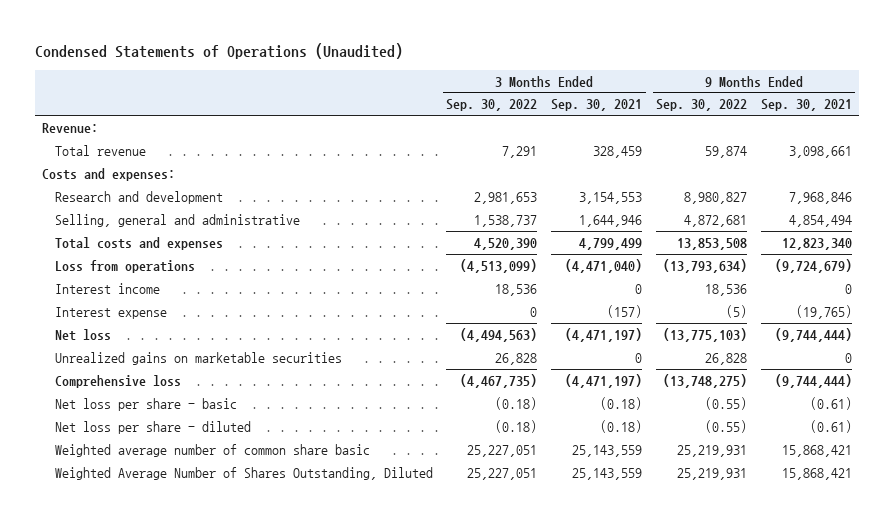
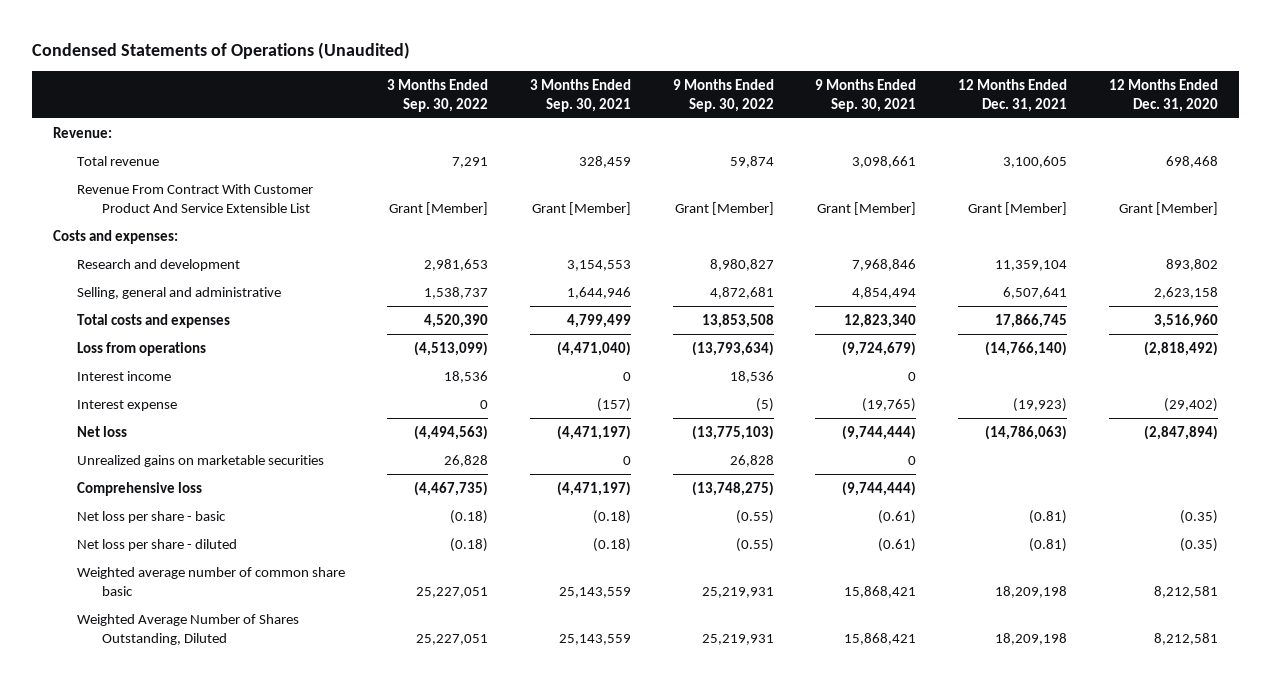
- | 3 Months Ended Sep. 30, 2022 | 3 Months Ended Sep. 30, 2021 | 9 Months Ended Sep. 30, 2022 | 9 Months Ended Sep. 30, 2021
+ | 3 Months Ended Sep. 30, 2022 | 3 Months Ended Sep. 30, 2021 | 9 Months Ended Sep. 30, 2022 | 9 Months Ended Sep. 30, 2021 | 12 Months Ended Dec. 31, 2021 | 12 Months Ended Dec. 31, 2020
+ Revenue From Contract With Customer Product And Service Extensible List | Grant [Member] | Grant [Member] | Grant [Member] | Grant [Member] | Grant [Member] | Grant [Member]

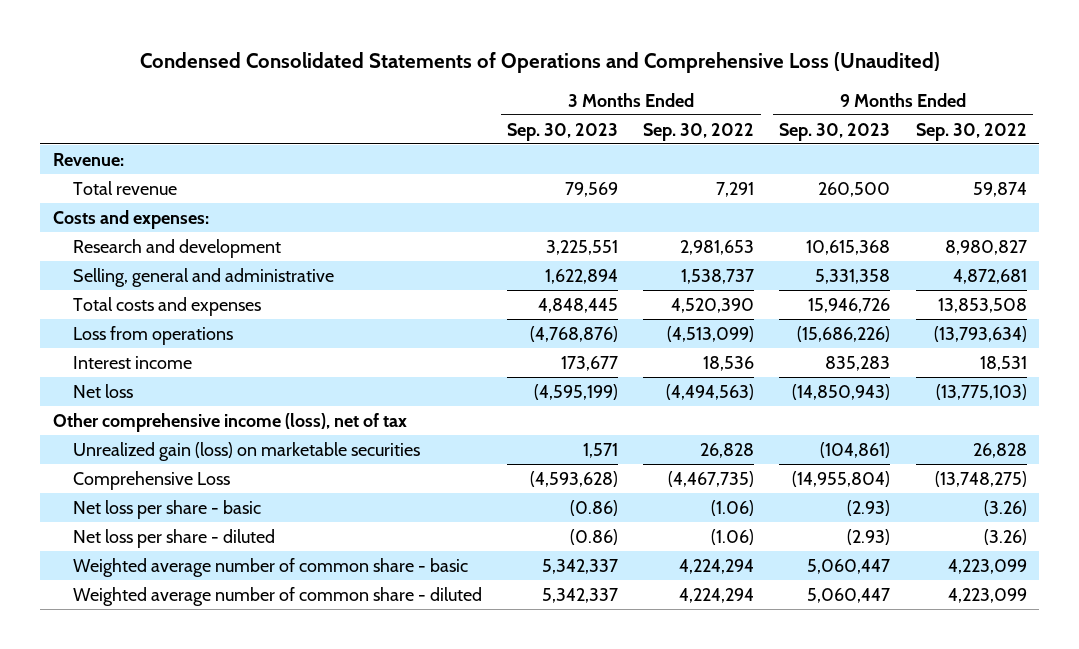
- Condensed Statements of Operations (Unaudited)
+ Condensed Consolidated Statements of Operations and Comprehensive Loss (Unaudited)
- | 3 Months Ended Sep. 30, 2022 | 3 Months Ended Sep. 30, 2021 | 9 Months Ended Sep. 30, 2022 | 9 Months Ended Sep. 30, 2021 | 12 Months Ended Dec. 31, 2021 | 12 Months Ended Dec. 31, 2020
+ | 3 Months Ended Sep. 30, 2023 | 3 Months Ended Sep. 30, 2022 | 9 Months Ended Sep. 30, 2023 | 9 Months Ended Sep. 30, 2022
- Revenue From Contract With Customer Product And Service Extensible List | Grant [Member] | Grant [Member] | Grant [Member] | Grant [Member] | Grant [Member] | Grant [Member]
- Interest income | 18,536 | 0 | 18,536 | 0 | |
- Interest expense | 0 | (157) | (5) | (19,765) | (19,923) | (29,402)
+ Interest income | 173,677 | 18,536 | 835,283 | 18,531
- Unrealized gains on marketable securities | 26,828 | 0 | 26,828 | 0 | |
- Comprehensive loss | (4,467,735) | (4,471,197) | (13,748,275) | (9,744,444) | |
- Net loss per share - basic | (0.18) | (0.18) | (0.55) | (0.61) | (0.81) | (0.35)
- Net loss per share - diluted | (0.18) | (0.18) | (0.55) | (0.61) | (0.81) | (0.35)
- Weighted average number of common share basic | 25,227,051 | 25,143,559 | 25,219,931 | 15,868,421 | 18,209,198 | 8,212,581
- Weighted Average Number of Shares Outstanding, Diluted | 25,227,051 | 25,143,559 | 25,219,931 | 15,868,421 | 18,209,198 | 8,212,581
+ Other comprehensive income (loss), net of tax
+ Unrealized gain (loss) on marketable securities | 1,571 | 26,828 | (104,861) | 26,828
+ Comprehensive Loss | (4,593,628) | (4,467,735) | (14,955,804) | (13,748,275)
+ Net loss per share - basic | (0.86) | (1.06) | (2.93) | (3.26)
+ Net loss per share - diluted | (0.86) | (1.06) | (2.93) | (3.26)
+ Weighted average number of common share - basic | 5,342,337 | 4,224,294 | 5,060,447 | 4,223,099
+ Weighted average number of common share - diluted | 5,342,337 | 4,224,294 | 5,060,447 | 4,223,099

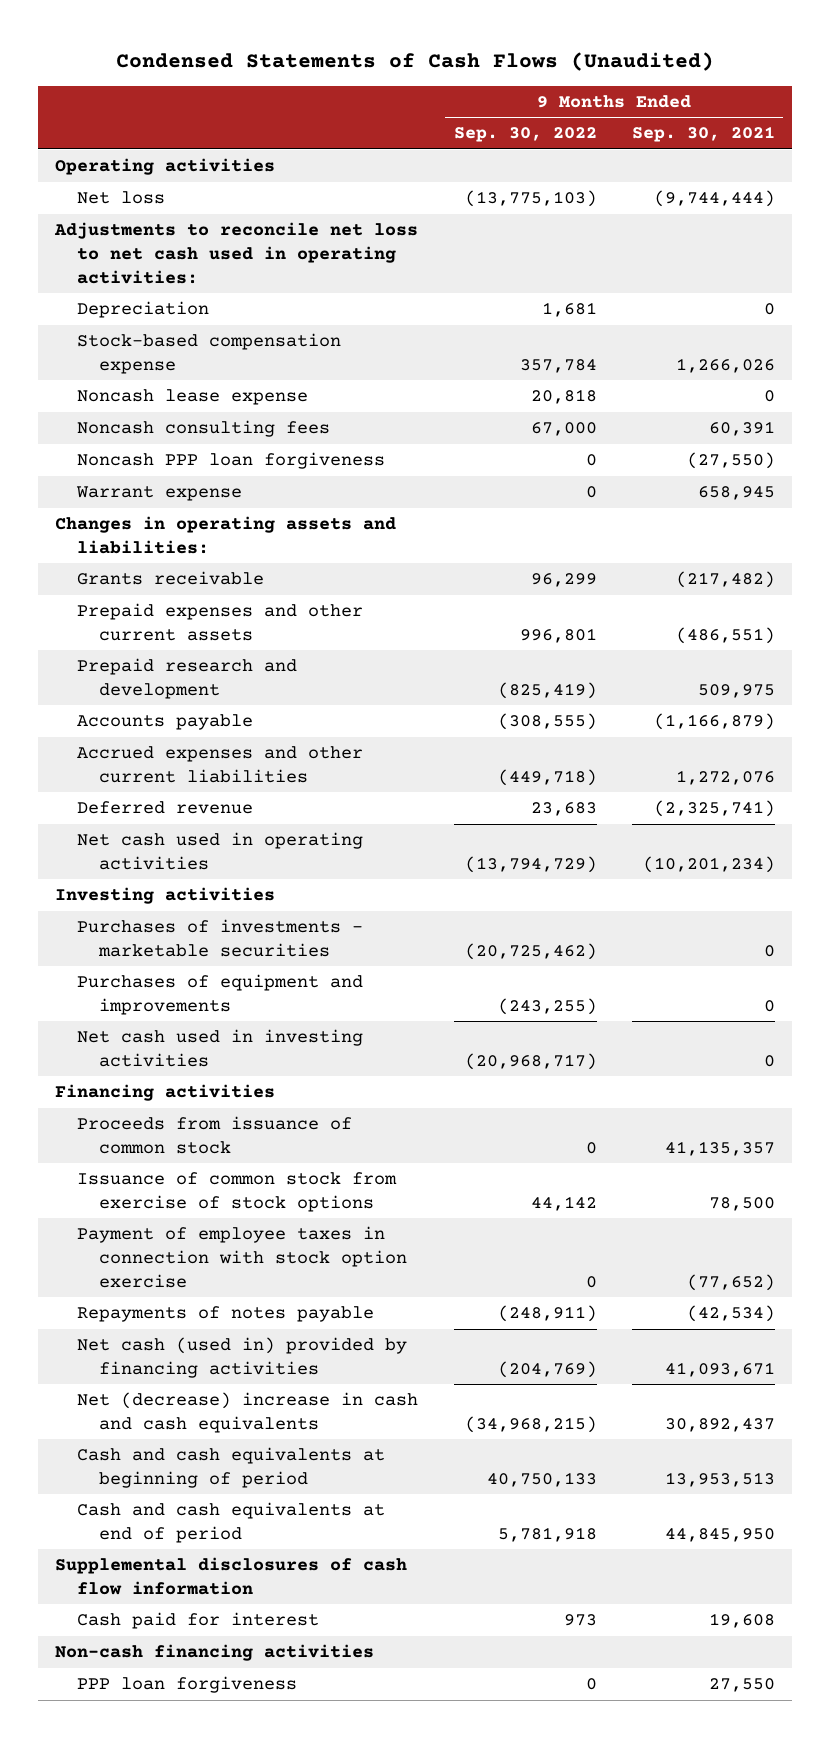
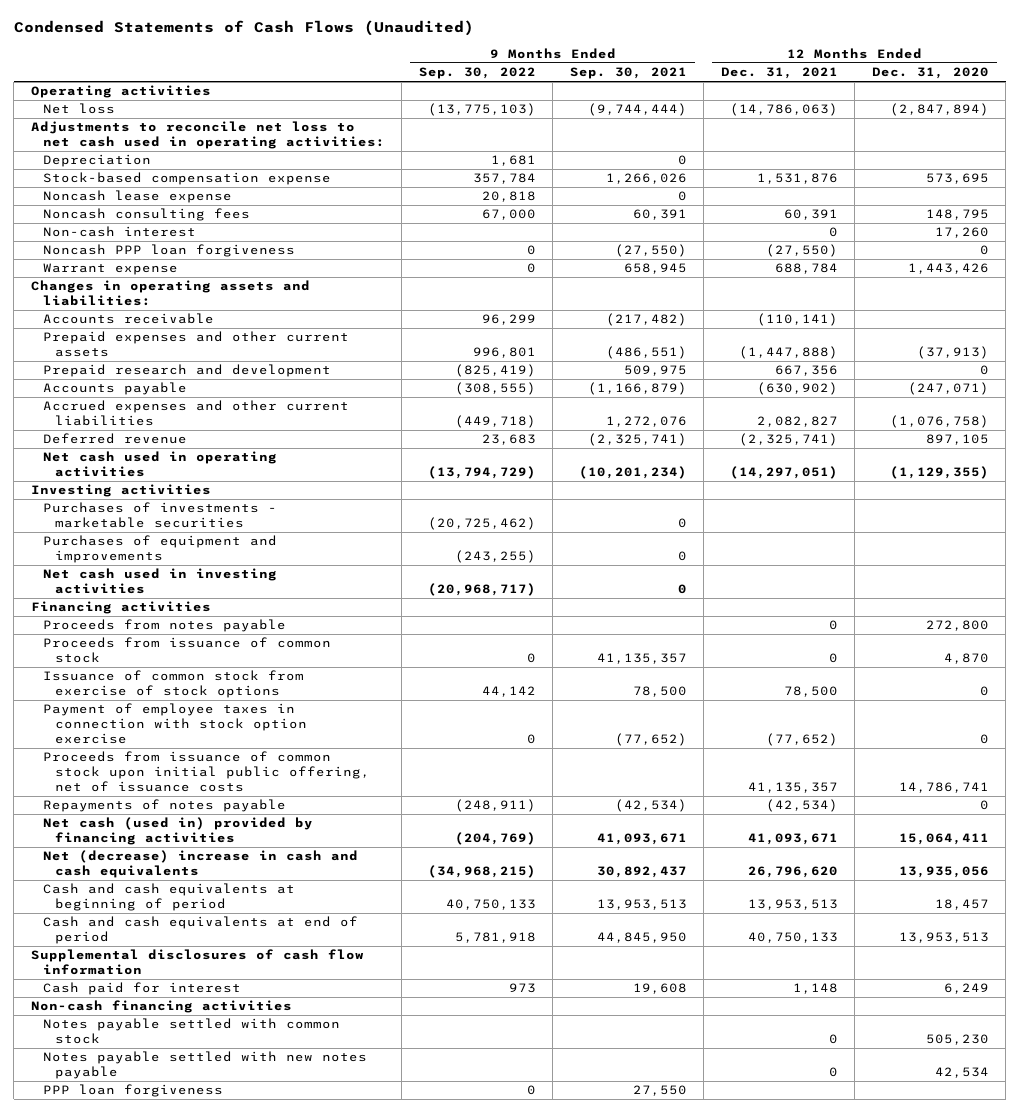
- | 9 Months Ended Sep. 30, 2022 | 9 Months Ended Sep. 30, 2021
+ | 9 Months Ended Sep. 30, 2022 | 9 Months Ended Sep. 30, 2021 | 12 Months Ended Dec. 31, 2021 | 12 Months Ended Dec. 31, 2020
+ Non-cash interest | | | 0 | 17,260
- Grants receivable | 96,299 | (217,482)
+ Accounts receivable | 96,299 | (217,482) | (110,141) |
+ Proceeds from notes payable | | | 0 | 272,800
+ Proceeds from issuance of common stock upon initial public offering, net of issuance costs | | | 41,135,357 | 14,786,741
+ Notes payable settled with common stock | | | 0 | 505,230
+ Notes payable settled with new notes payable | | | 0 | 42,534

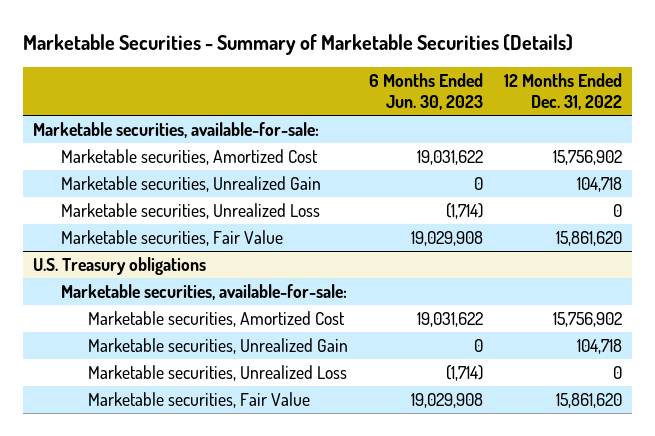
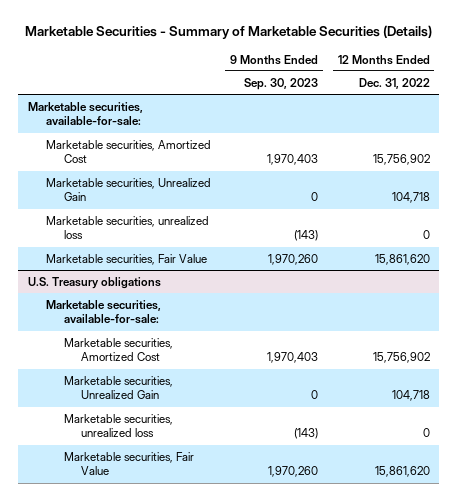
- | 6 Months Ended Jun. 30, 2023 | 12 Months Ended Dec. 31, 2022
+ | 9 Months Ended Sep. 30, 2023 | 12 Months Ended Dec. 31, 2022
- Marketable securities, Unrealized Loss | (1,714) | 0
+ Marketable securities, unrealized loss | (143) | 0
@ U.S. Treasury obligations
- Marketable securities, Unrealized Loss | (1,714) | 0
+ Marketable securities, unrealized loss | (143) | 0

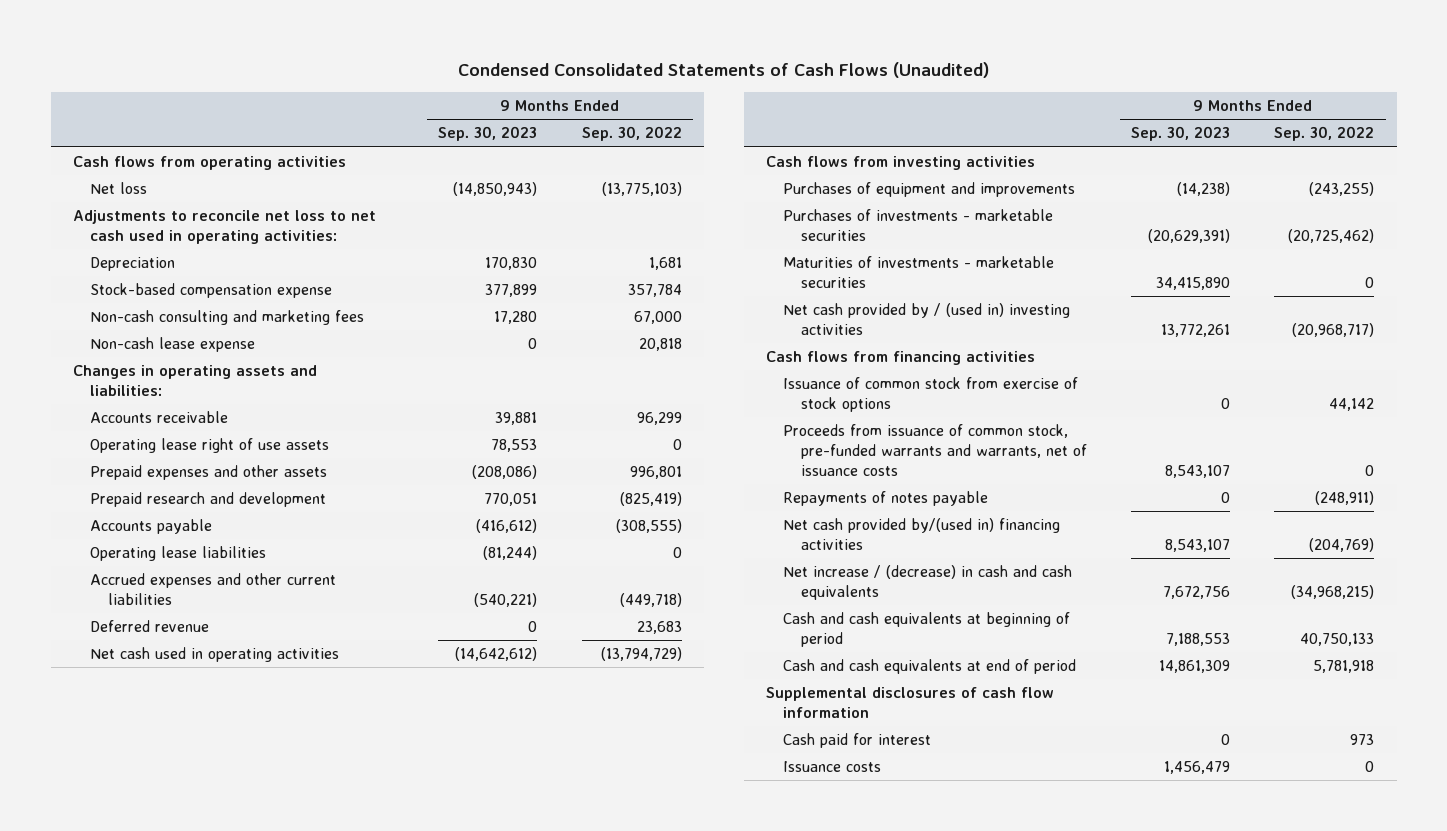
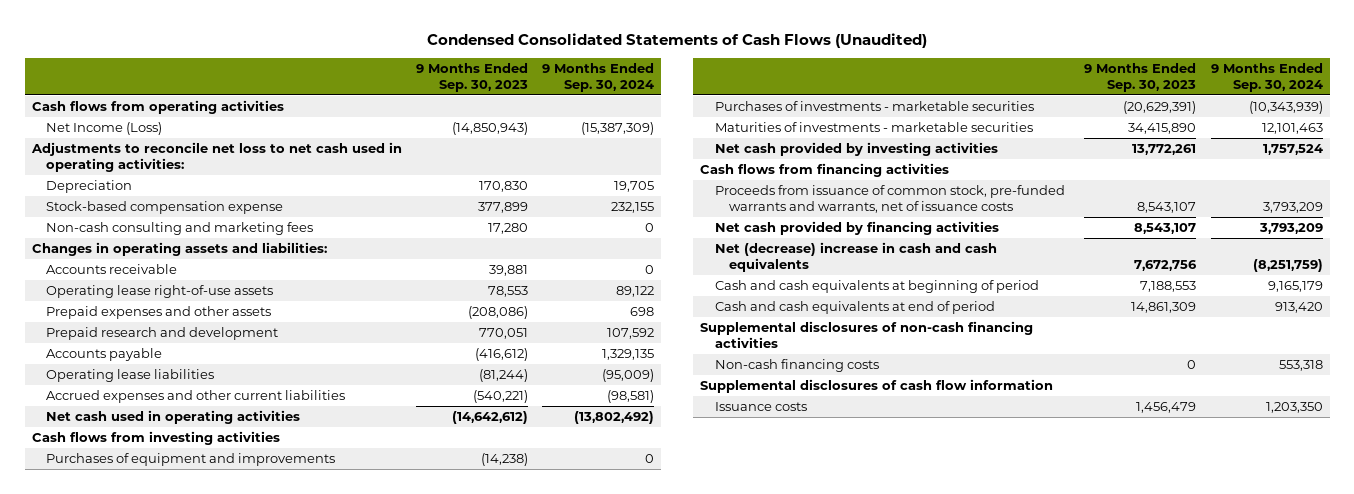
- | 9 Months Ended Sep. 30, 2023 | 9 Months Ended Sep. 30, 2022
+ | 9 Months Ended Sep. 30, 2023 | 9 Months Ended Sep. 30, 2024
- Net loss | (14,850,943) | (13,775,103)
+ Net Income (Loss) | (14,850,943) | (15,387,309)
- Non-cash lease expense | 0 | 20,818
- Operating lease right of use assets | 78,553 | 0
+ Operating lease right-of-use assets | 78,553 | 89,122
- Deferred revenue | 0 | 23,683
- Net cash provided by / (used in) investing activities | 13,772,261 | (20,968,717)
+ Net cash provided by investing activities | 13,772,261 | 1,757,524
- Issuance of common stock from exercise of stock options | 0 | 44,142
- Repayments of notes payable | 0 | (248,911)
- Net cash provided by/(used in) financing activities | 8,543,107 | (204,769)
- Net increase / (decrease) in cash and cash equivalents | 7,672,756 | (34,968,215)
+ Net cash provided by financing activities | 8,543,107 | 3,793,209
+ Net (decrease) increase in cash and cash equivalents | 7,672,756 | (8,251,759)
+ Supplemental disclosures of non-cash financing activities
+ Non-cash financing costs | 0 | 553,318
- Cash paid for interest | 0 | 973

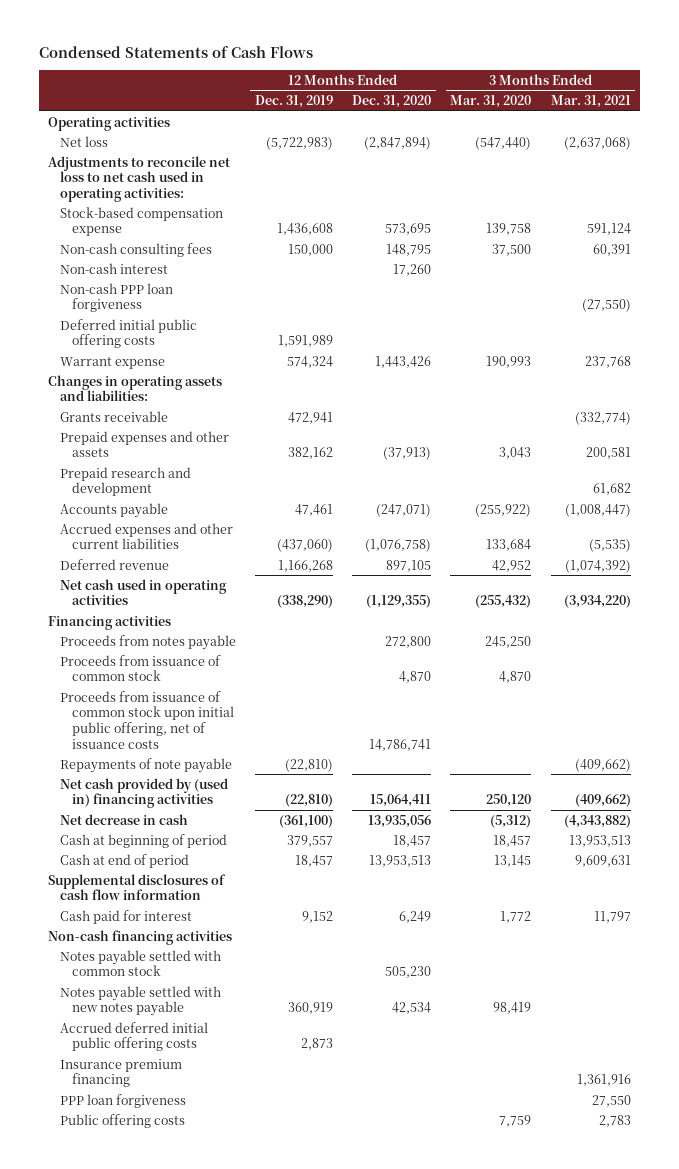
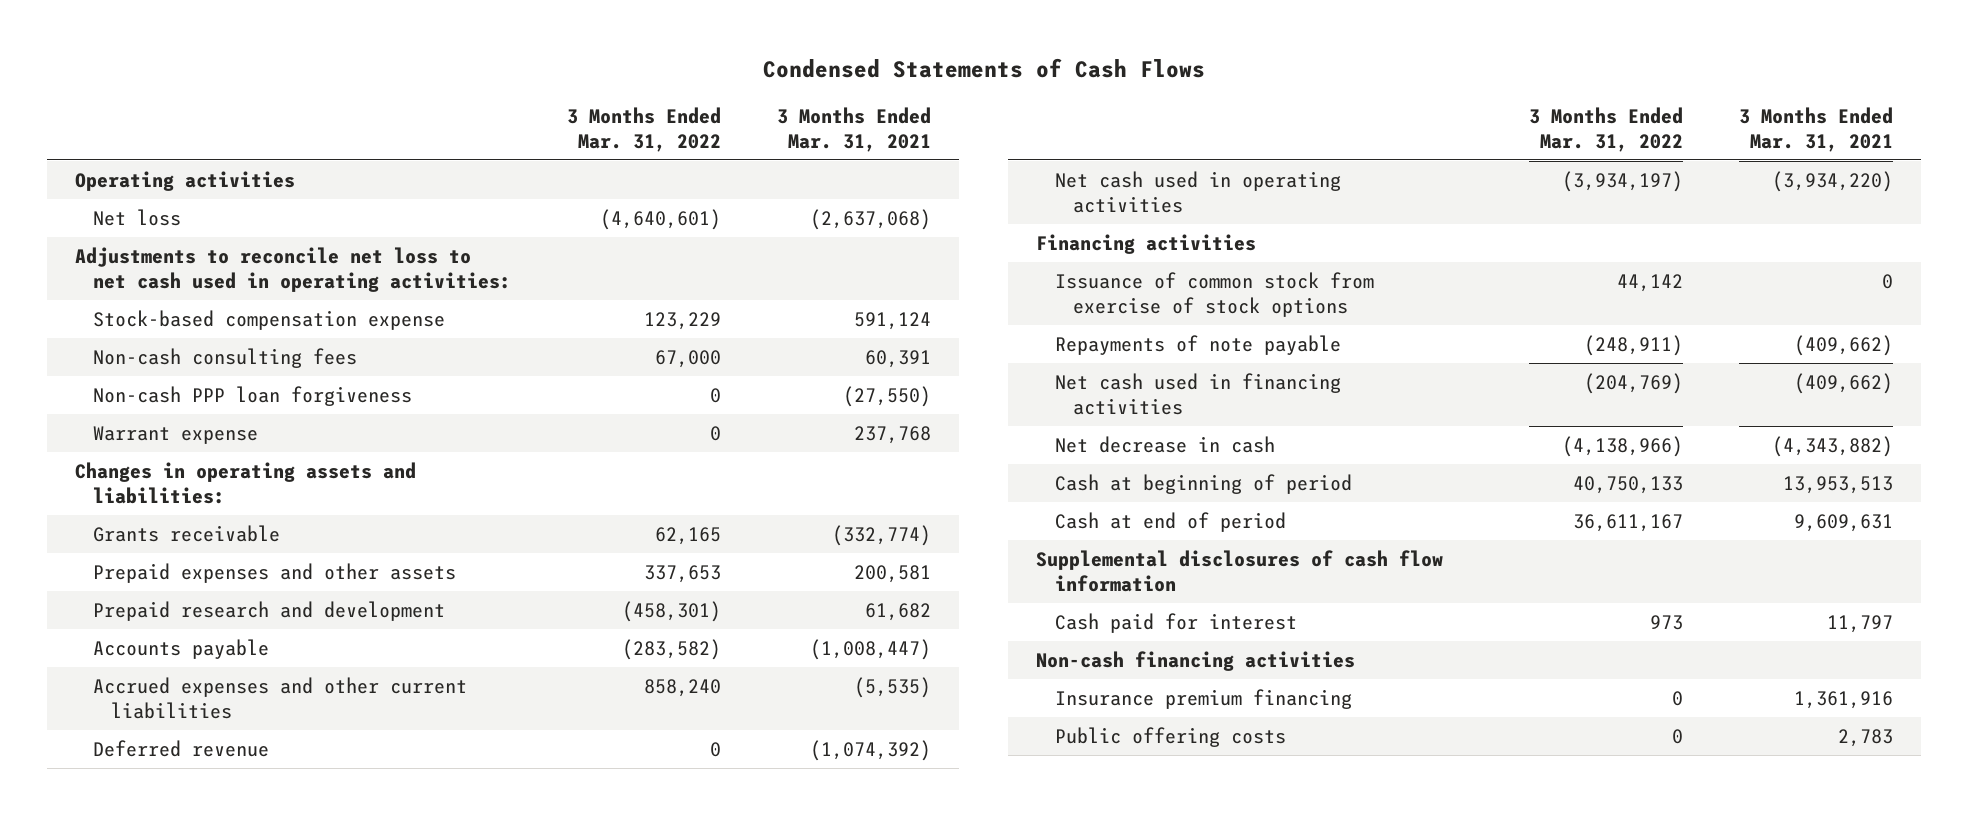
- | 12 Months Ended Dec. 31, 2019 | 12 Months Ended Dec. 31, 2020 | 3 Months Ended Mar. 31, 2020 | 3 Months Ended Mar. 31, 2021
+ | 3 Months Ended Mar. 31, 2022 | 3 Months Ended Mar. 31, 2021
- Non-cash interest | | 17,260 | |
- Deferred initial public offering costs | 1,591,989 | | |
- Proceeds from notes payable | | 272,800 | 245,250 |
- Proceeds from issuance of common stock | | 4,870 | 4,870 |
- Proceeds from issuance of common stock upon initial public offering, net of issuance costs | | 14,786,741 | |
+ Issuance of common stock from exercise of stock options | 44,142 | 0
- Net cash provided by (used in) financing activities | (22,810) | 15,064,411 | 250,120 | (409,662)
+ Net cash used in financing activities | (204,769) | (409,662)
- Notes payable settled with common stock | | 505,230 | |
- Notes payable settled with new notes payable | 360,919 | 42,534 | 98,419 |
- Accrued deferred initial public offering costs | 2,873 | | |
- PPP loan forgiveness | | | | 27,550

